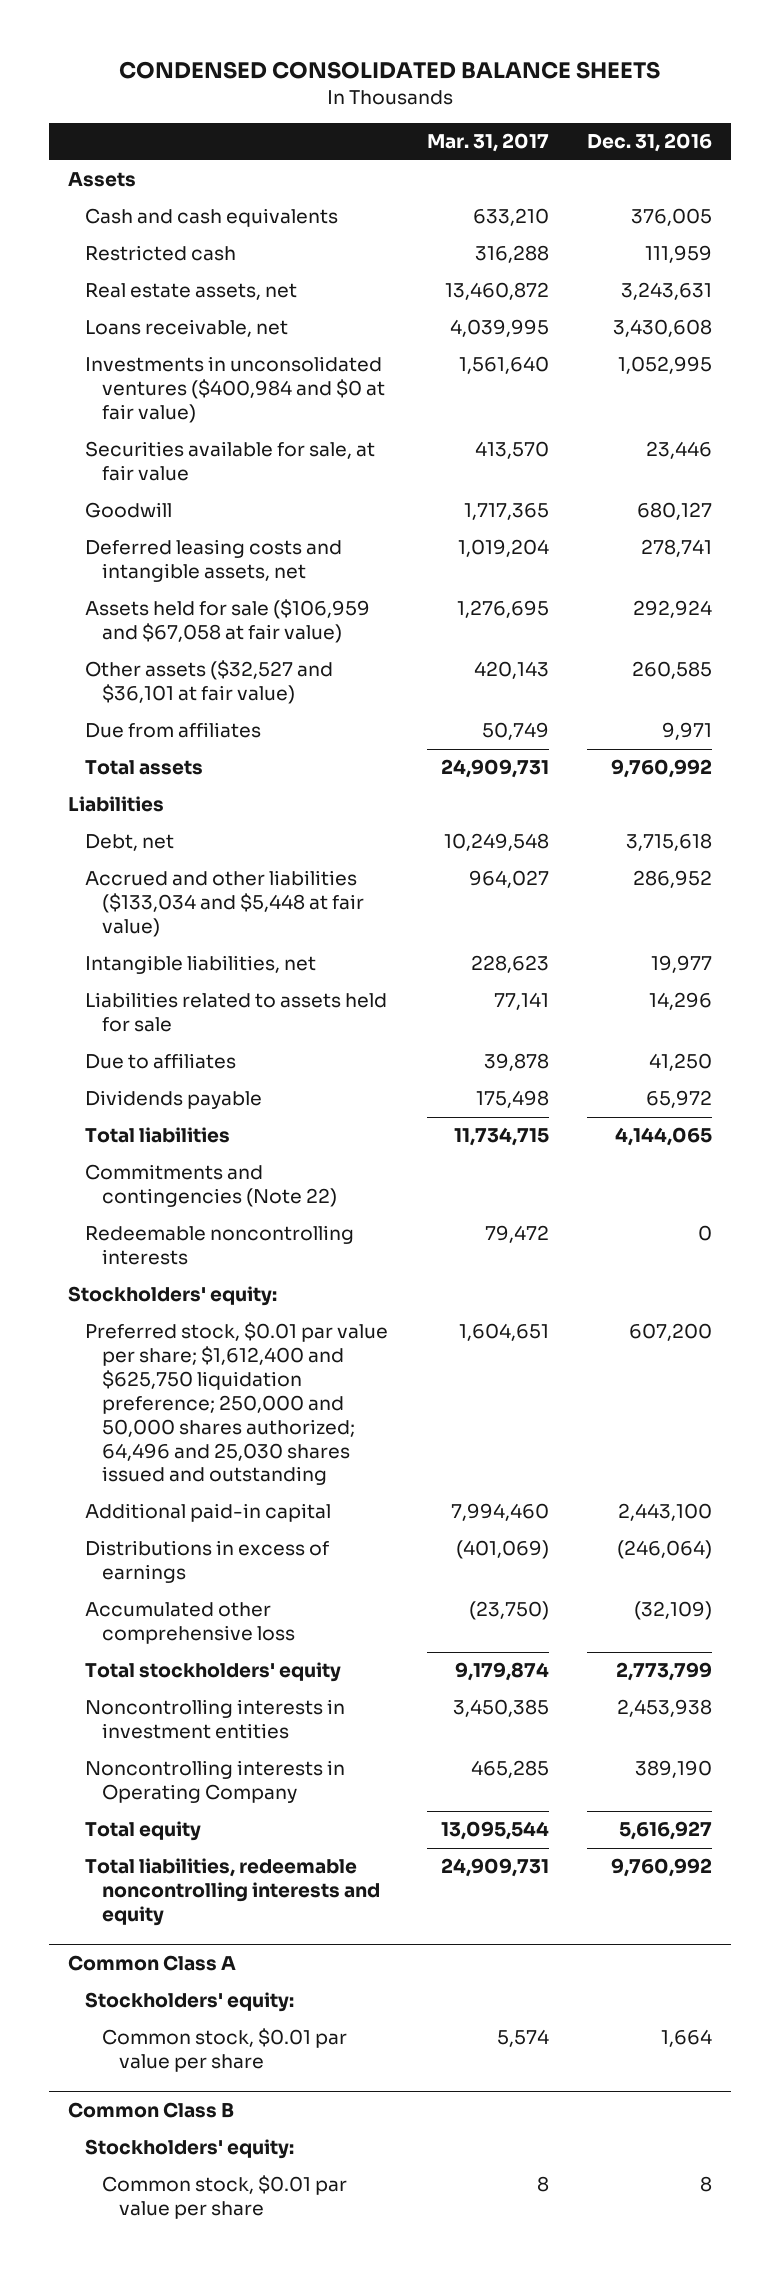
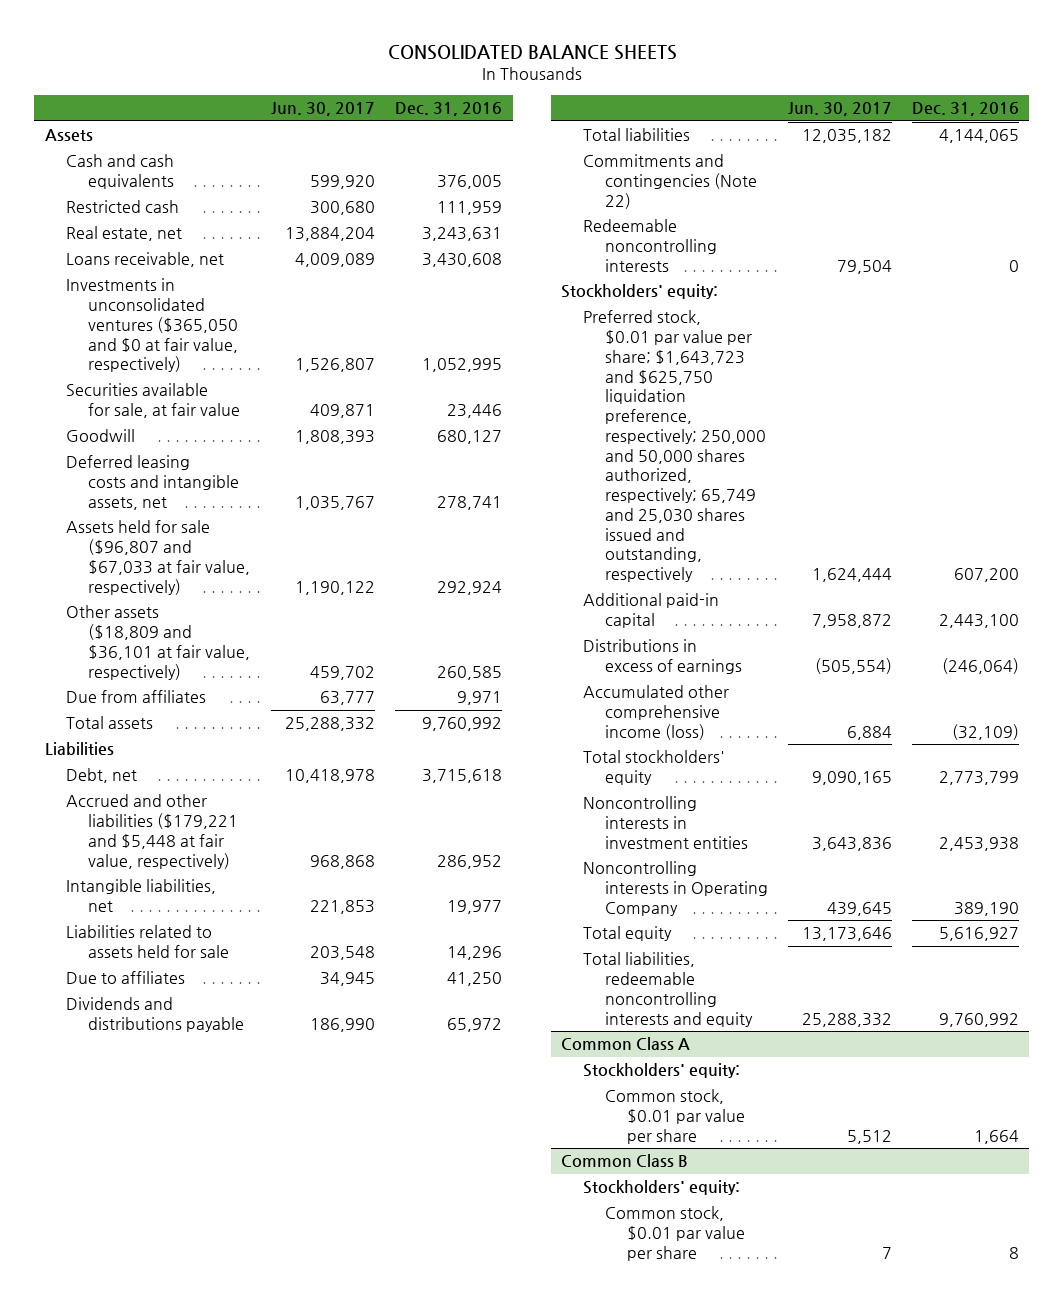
- CONDENSED CONSOLIDATED BALANCE SHEETS
+ CONSOLIDATED BALANCE SHEETS
- | Mar. 31, 2017 | Dec. 31, 2016
+ | Jun. 30, 2017 | Dec. 31, 2016
- Real estate assets, net | 13,460,872 | 3,243,631
+ Real estate, net | 13,884,204 | 3,243,631
- Investments in unconsolidated ventures ($400,984 and $0 at fair value) | 1,561,640 | 1,052,995
+ Investments in unconsolidated ventures ($365,050 and $0 at fair value, respectively) | 1,526,807 | 1,052,995
- Assets held for sale ($106,959 and $67,058 at fair value) | 1,276,695 | 292,924
- Other assets ($32,527 and $36,101 at fair value) | 420,143 | 260,585
+ Assets held for sale ($96,807 and $67,033 at fair value, respectively) | 1,190,122 | 292,924
+ Other assets ($18,809 and $36,101 at fair value, respectively) | 459,702 | 260,585
- Accrued and other liabilities ($133,034 and $5,448 at fair value) | 964,027 | 286,952
+ Accrued and other liabilities ($179,221 and $5,448 at fair value, respectively) | 968,868 | 286,952
- Dividends payable | 175,498 | 65,972
+ Dividends and distributions payable | 186,990 | 65,972
- Preferred stock, $0.01 par value per share; $1,612,400 and $625,750 liquidation preference; 250,000 and 50,000 shares authorized; 64,496 and 25,030 shares issued and outstanding | 1,604,651 | 607,200
+ Preferred stock, $0.01 par value per share; $1,643,723 and $625,750 liquidation preference, respectively; 250,000 and 50,000 shares authorized, respectively; 65,749 and 25,030 shares issued and outstanding, respectively | 1,624,444 | 607,200
- Accumulated other comprehensive loss | (23,750) | (32,109)
+ Accumulated other comprehensive income (loss) | 6,884 | (32,109)

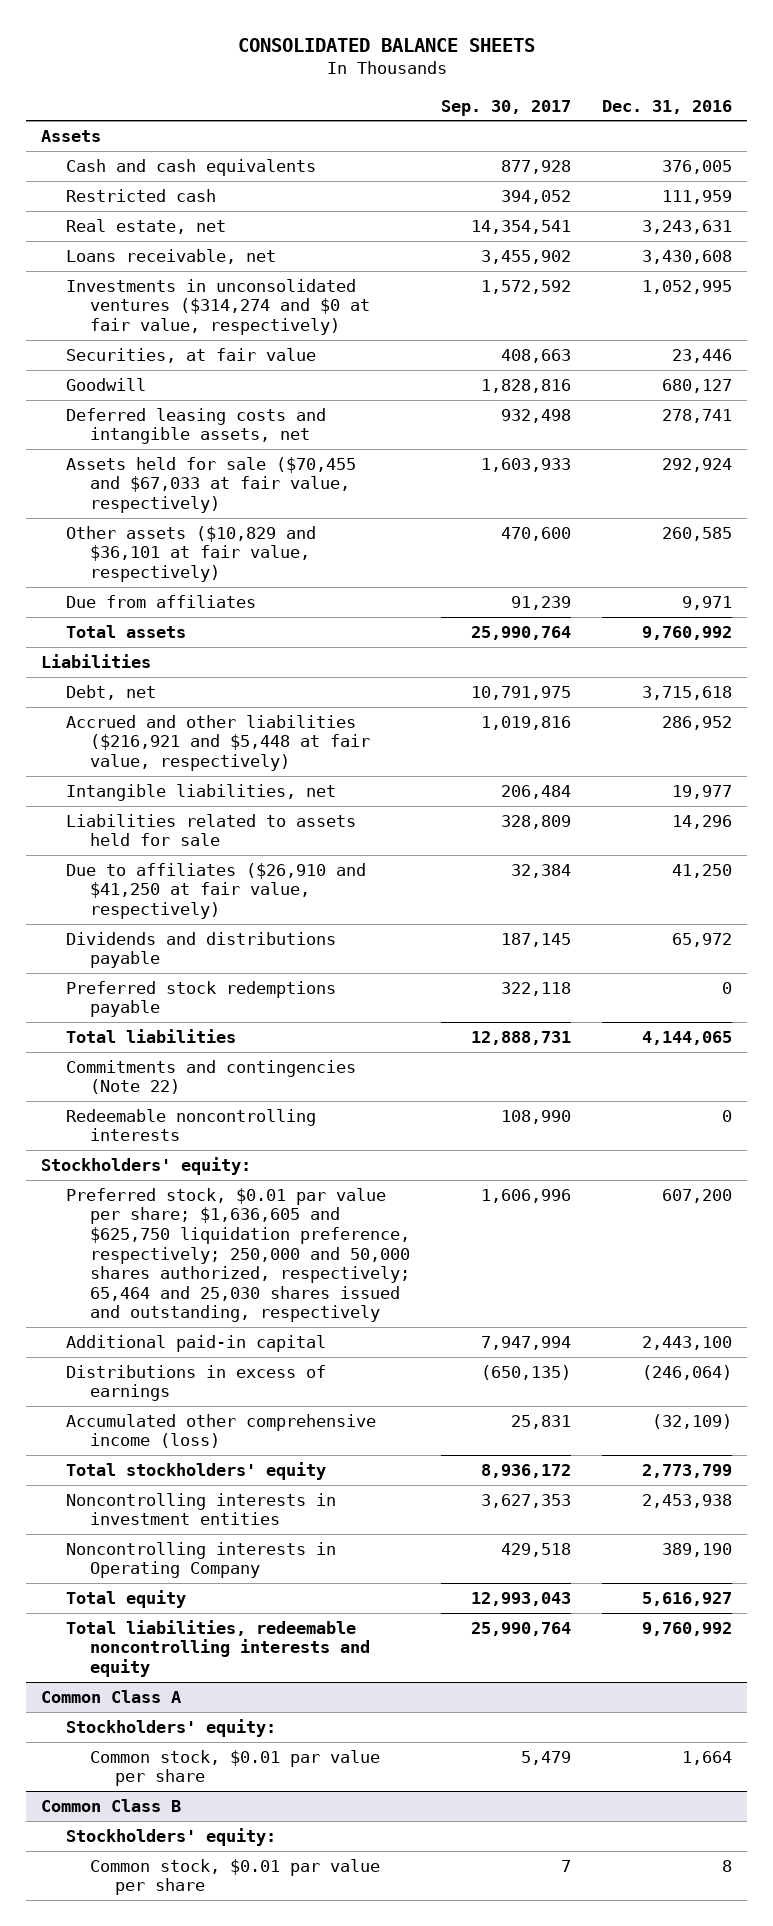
- | Jun. 30, 2017 | Dec. 31, 2016
+ | Sep. 30, 2017 | Dec. 31, 2016
- Investments in unconsolidated ventures ($365,050 and $0 at fair value, respectively) | 1,526,807 | 1,052,995
- Securities available for sale, at fair value | 409,871 | 23,446
+ Investments in unconsolidated ventures ($314,274 and $0 at fair value, respectively) | 1,572,592 | 1,052,995
+ Securities, at fair value | 408,663 | 23,446
- Assets held for sale ($96,807 and $67,033 at fair value, respectively) | 1,190,122 | 292,924
- Other assets ($18,809 and $36,101 at fair value, respectively) | 459,702 | 260,585
+ Assets held for sale ($70,455 and $67,033 at fair value, respectively) | 1,603,933 | 292,924
+ Other assets ($10,829 and $36,101 at fair value, respectively) | 470,600 | 260,585
- Accrued and other liabilities ($179,221 and $5,448 at fair value, respectively) | 968,868 | 286,952
+ Accrued and other liabilities ($216,921 and $5,448 at fair value, respectively) | 1,019,816 | 286,952
- Due to affiliates | 34,945 | 41,250
+ Due to affiliates ($26,910 and $41,250 at fair value, respectively) | 32,384 | 41,250
+ Preferred stock redemptions payable | 322,118 | 0
- Preferred stock, $0.01 par value per share; $1,643,723 and $625,750 liquidation preference, respectively; 250,000 and 50,000 shares authorized, respectively; 65,749 and 25,030 shares issued and outstanding, respectively | 1,624,444 | 607,200
+ Preferred stock, $0.01 par value per share; $1,636,605 and $625,750 liquidation preference, respectively; 250,000 and 50,000 shares authorized, respectively; 65,464 and 25,030 shares issued and outstanding, respectively | 1,606,996 | 607,200

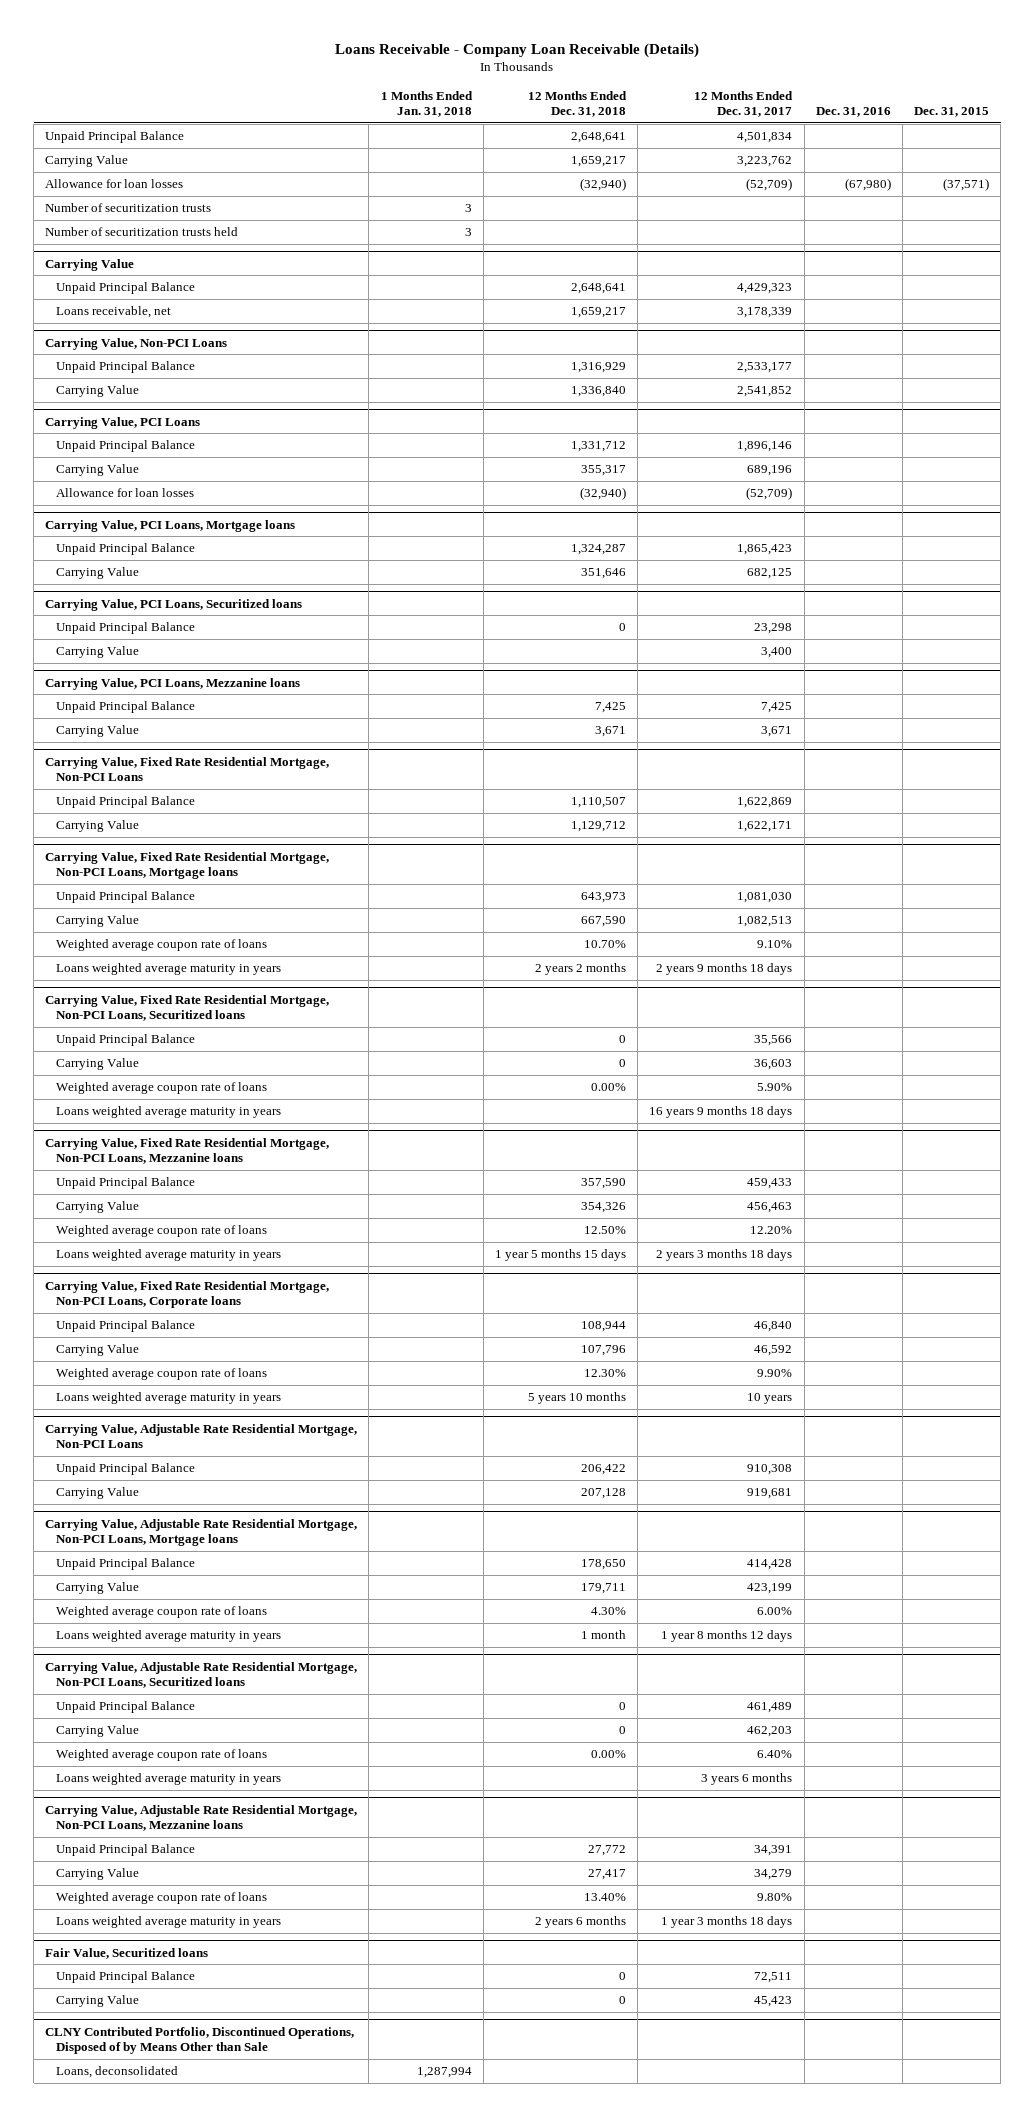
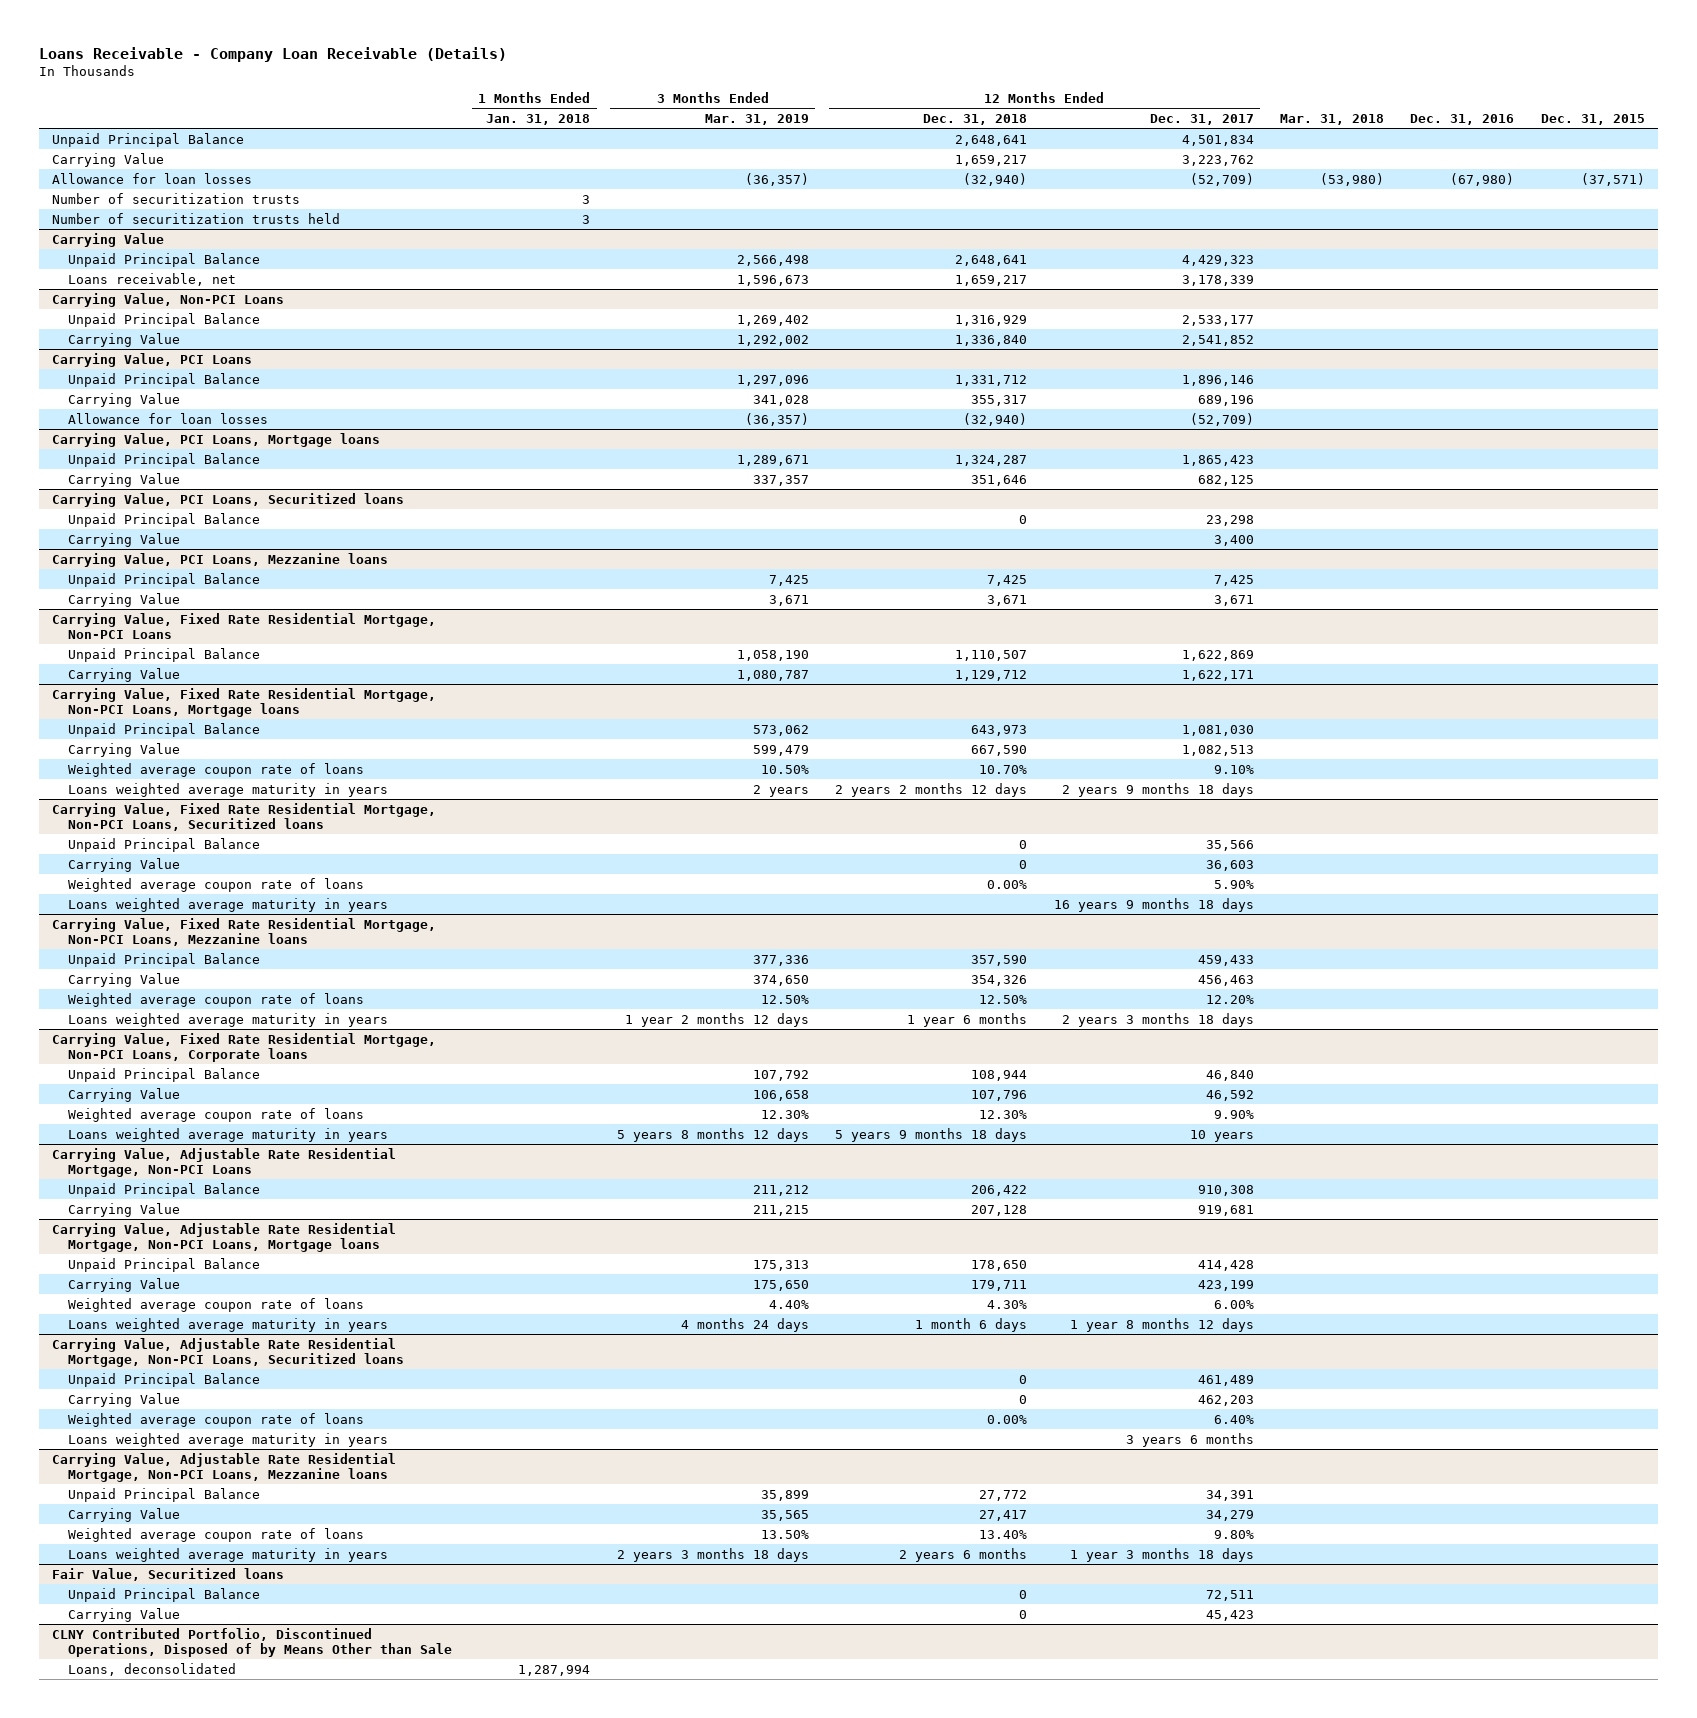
- | 1 Months Ended Jan. 31, 2018 | 12 Months Ended Dec. 31, 2018 | 12 Months Ended Dec. 31, 2017 | Dec. 31, 2016 | Dec. 31, 2015
+ | 1 Months Ended Jan. 31, 2018 | 3 Months Ended Mar. 31, 2019 | 12 Months Ended Dec. 31, 2018 | 12 Months Ended Dec. 31, 2017 | Mar. 31, 2018 | Dec. 31, 2016 | Dec. 31, 2015
@ Carrying Value, Fixed Rate Residential Mortgage, Non-PCI Loans, Mortgage loans
- Loans weighted average maturity in years | | 2 years 2 months | 2 years 9 months 18 days | |
+ Loans weighted average maturity in years | | 2 years | 2 years 2 months 12 days | 2 years 9 months 18 days | | |
@ Carrying Value, Fixed Rate Residential Mortgage, Non-PCI Loans, Mezzanine loans
- Loans weighted average maturity in years | | 1 year 5 months 15 days | 2 years 3 months 18 days | |
+ Loans weighted average maturity in years | | 1 year 2 months 12 days | 1 year 6 months | 2 years 3 months 18 days | | |
@ Carrying Value, Fixed Rate Residential Mortgage, Non-PCI Loans, Corporate loans
- Loans weighted average maturity in years | | 5 years 10 months | 10 years | |
+ Loans weighted average maturity in years | | 5 years 8 months 12 days | 5 years 9 months 18 days | 10 years | | |
@ Carrying Value, Adjustable Rate Residential Mortgage, Non-PCI Loans, Mortgage loans
- Loans weighted average maturity in years | | 1 month | 1 year 8 months 12 days | |
+ Loans weighted average maturity in years | | 4 months 24 days | 1 month 6 days | 1 year 8 months 12 days | | |

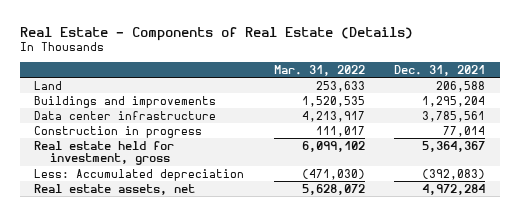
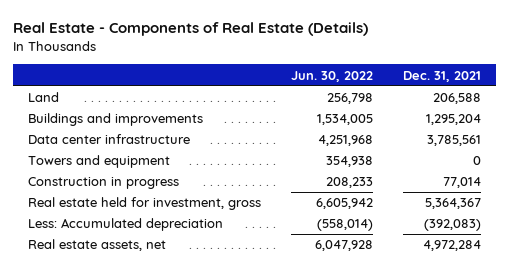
- | Mar. 31, 2022 | Dec. 31, 2021
+ | Jun. 30, 2022 | Dec. 31, 2021
+ Towers and equipment | 354,938 | 0

